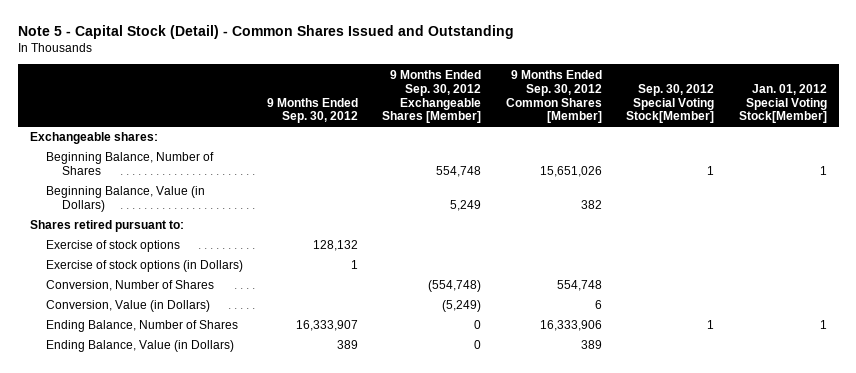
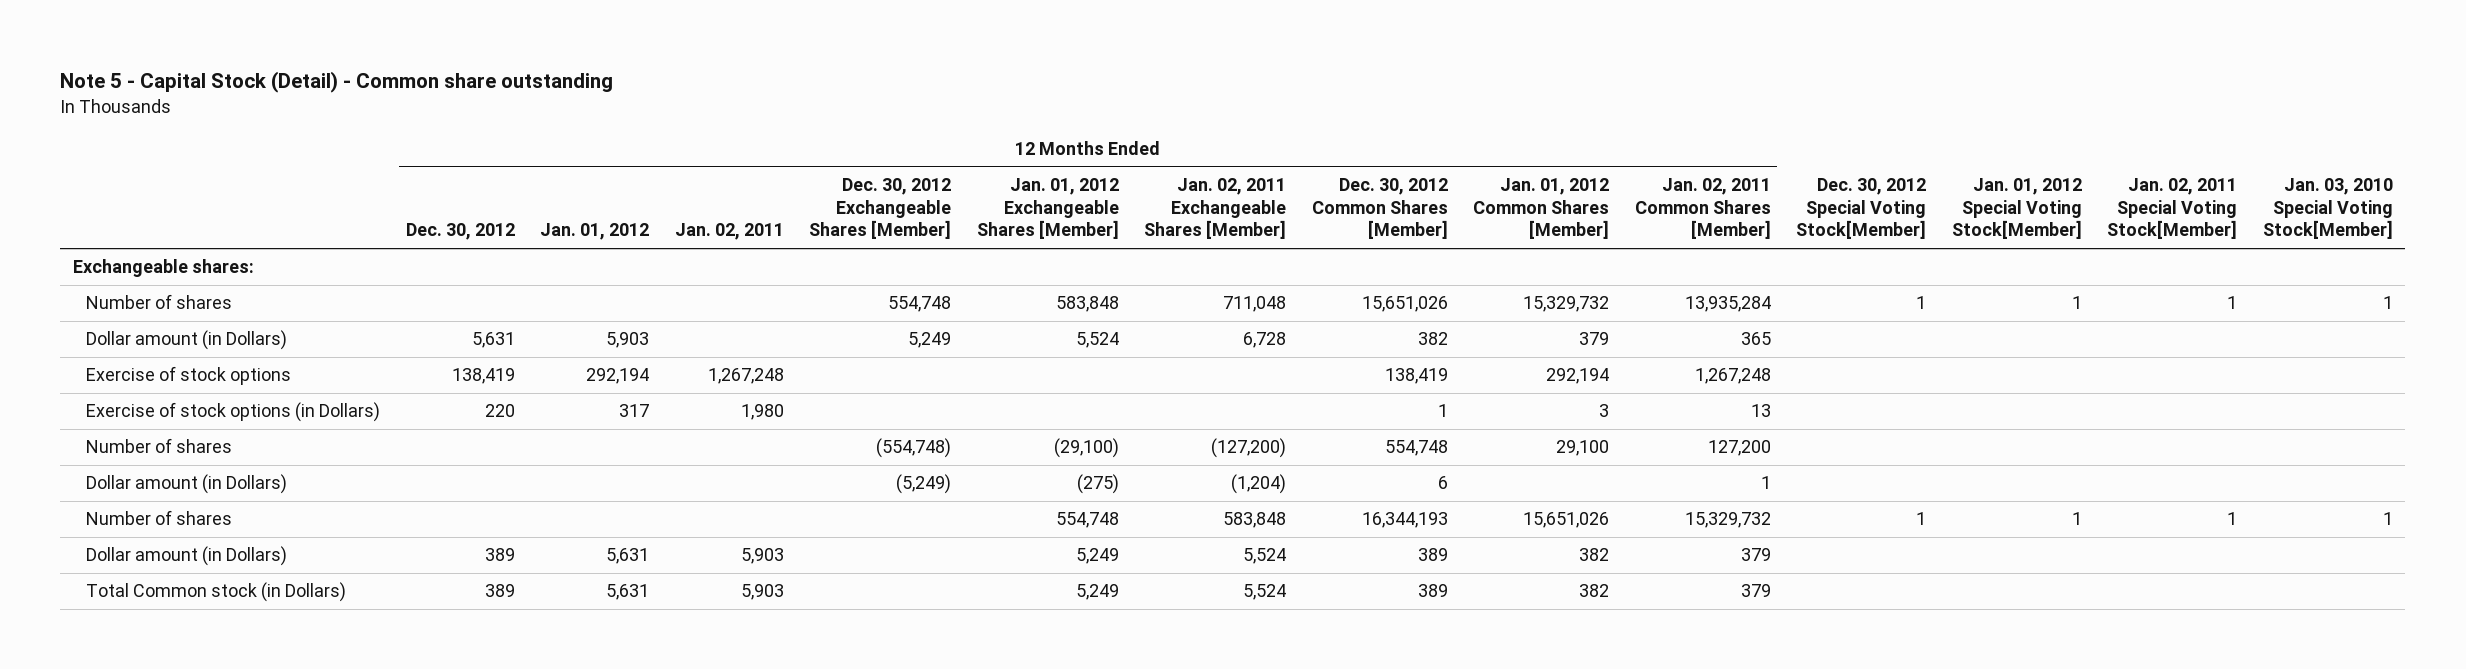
- Note 5 - Capital Stock (Detail) - Common Shares Issued and Outstanding
+ Note 5 - Capital Stock (Detail) - Common share outstanding
- | 9 Months Ended Sep. 30, 2012 | 9 Months Ended Sep. 30, 2012 Exchangeable Shares [Member] | 9 Months Ended Sep. 30, 2012 Common Shares [Member] | Sep. 30, 2012 Special Voting Stock[Member] | Jan. 01, 2012 Special Voting Stock[Member]
+ | 12 Months Ended Dec. 30, 2012 | 12 Months Ended Jan. 01, 2012 | 12 Months Ended Jan. 02, 2011 | 12 Months Ended Dec. 30, 2012 Exchangeable Shares [Member] | 12 Months Ended Jan. 01, 2012 Exchangeable Shares [Member] | 12 Months Ended Jan. 02, 2011 Exchangeable Shares [Member] | 12 Months Ended Dec. 30, 2012 Common Shares [Member] | 12 Months Ended Jan. 01, 2012 Common Shares [Member] | 12 Months Ended Jan. 02, 2011 Common Shares [Member] | Dec. 30, 2012 Special Voting Stock[Member] | Jan. 01, 2012 Special Voting Stock[Member] | Jan. 02, 2011 Special Voting Stock[Member] | Jan. 03, 2010 Special Voting Stock[Member]
- Beginning Balance, Number of Shares | | 554,748 | 15,651,026 | 1 | 1
- Beginning Balance, Value (in Dollars) | | 5,249 | 382 | |
- Shares retired pursuant to:
+ Number of shares | | | | 554,748 | 583,848 | 711,048 | 15,651,026 | 15,329,732 | 13,935,284 | 1 | 1 | 1 | 1
+ Dollar amount (in Dollars) | 5,631 | 5,903 | | 5,249 | 5,524 | 6,728 | 382 | 379 | 365 | | | |
- Conversion, Number of Shares | | (554,748) | 554,748 | |
- Conversion, Value (in Dollars) | | (5,249) | 6 | |
- Ending Balance, Number of Shares | 16,333,907 | 0 | 16,333,906 | 1 | 1
- Ending Balance, Value (in Dollars) | 389 | 0 | 389 | |
+ Number of shares | | | | (554,748) | (29,100) | (127,200) | 554,748 | 29,100 | 127,200 | | | |
+ Dollar amount (in Dollars) | | | | (5,249) | (275) | (1,204) | 6 | | 1 | | | |
+ Number of shares | | | | | 554,748 | 583,848 | 16,344,193 | 15,651,026 | 15,329,732 | 1 | 1 | 1 | 1
+ Dollar amount (in Dollars) | 389 | 5,631 | 5,903 | | 5,249 | 5,524 | 389 | 382 | 379 | | | |
+ Total Common stock (in Dollars) | 389 | 5,631 | 5,903 | | 5,249 | 5,524 | 389 | 382 | 379 | | | |

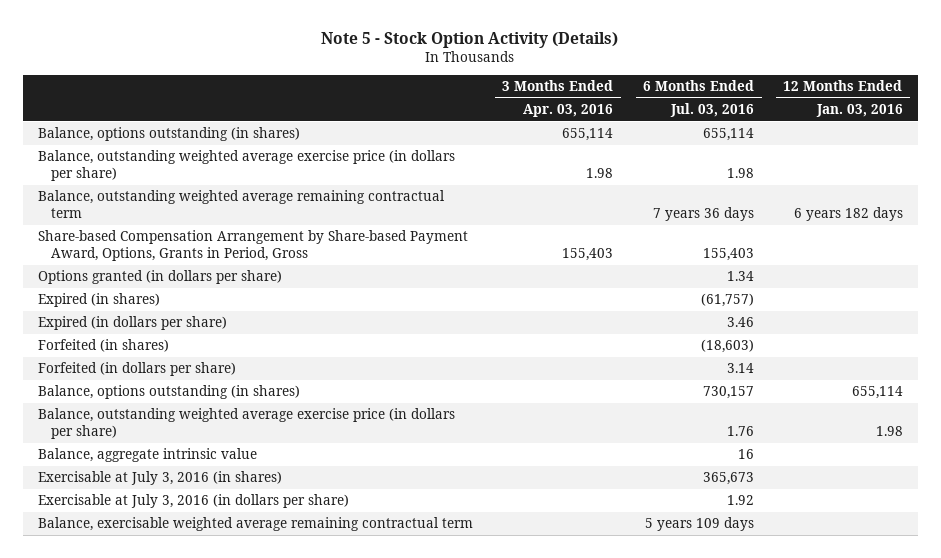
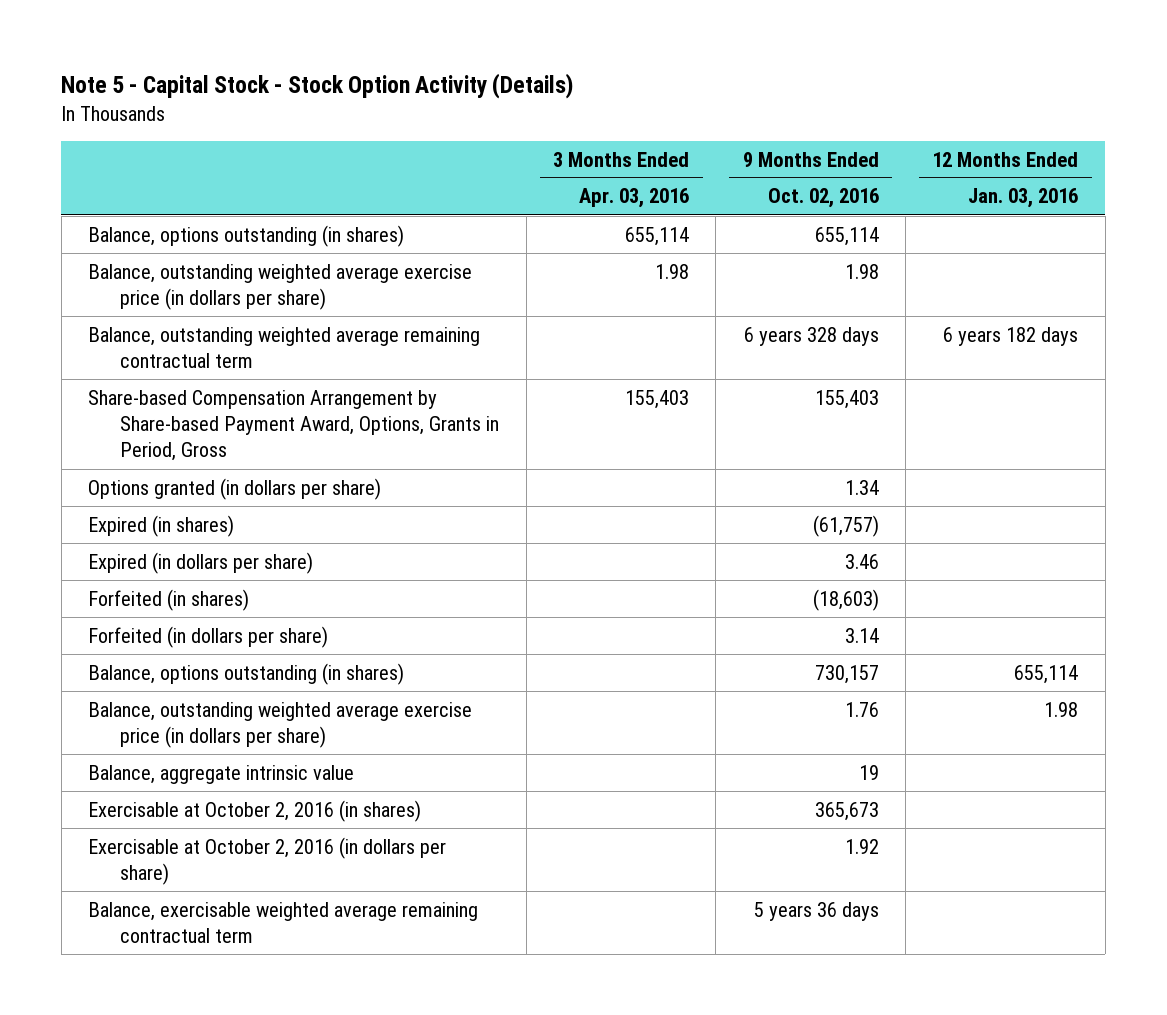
- Note 5 - Stock Option Activity (Details)
+ Note 5 - Capital Stock - Stock Option Activity (Details)
- | 3 Months Ended Apr. 03, 2016 | 6 Months Ended Jul. 03, 2016 | 12 Months Ended Jan. 03, 2016
+ | 3 Months Ended Apr. 03, 2016 | 9 Months Ended Oct. 02, 2016 | 12 Months Ended Jan. 03, 2016
- Exercisable at July 3, 2016 (in shares) | | 365,673 |
- Exercisable at July 3, 2016 (in dollars per share) | | 1.92 |
+ Exercisable at October 2, 2016 (in shares) | | 365,673 |
+ Exercisable at October 2, 2016 (in dollars per share) | | 1.92 |

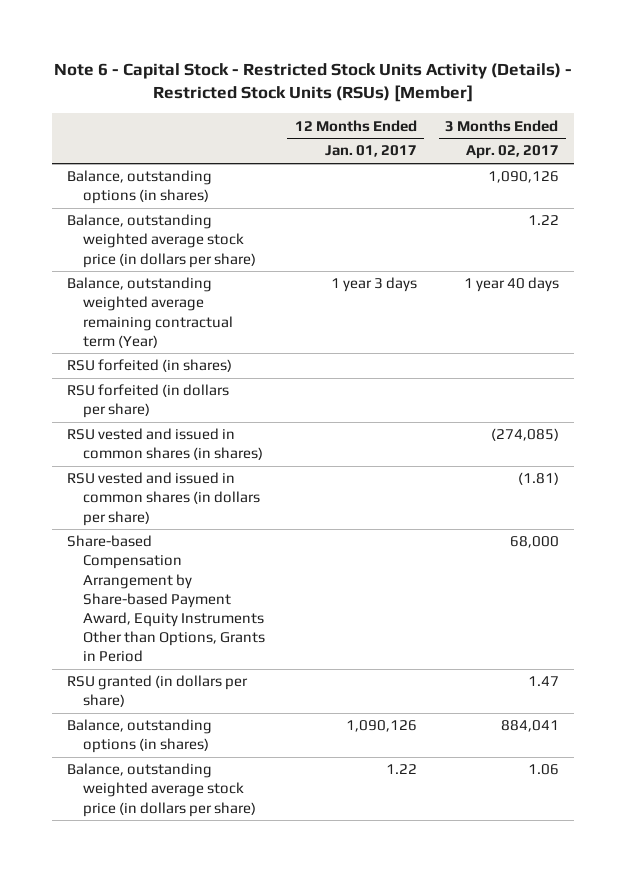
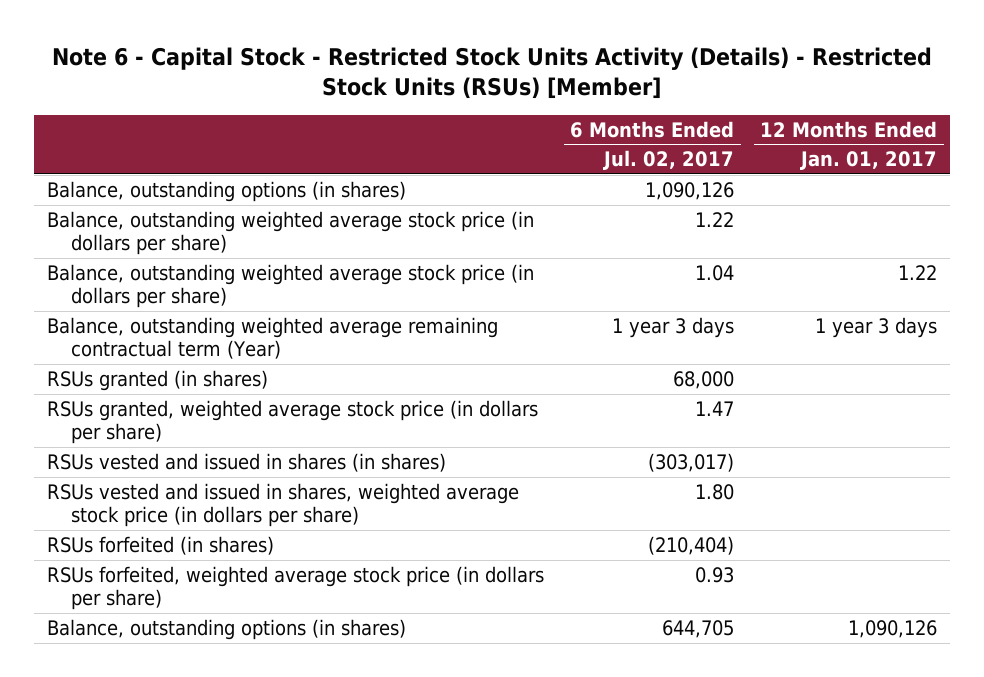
- | 12 Months Ended Jan. 01, 2017 | 3 Months Ended Apr. 02, 2017
+ | 6 Months Ended Jul. 02, 2017 | 12 Months Ended Jan. 01, 2017
moved up: Balance, outstanding weighted average stock price (in dollars per share) | 1.04 | 1.22
- RSU forfeited (in shares)
- RSU forfeited (in dollars per share)
- RSU vested and issued in common shares (in shares) | | (274,085)
- RSU vested and issued in common shares (in dollars per share) | | (1.81)
- Share-based Compensation Arrangement by Share-based Payment Award, Equity Instruments Other than Options, Grants in Period | | 68,000
- RSU granted (in dollars per share) | | 1.47
+ RSUs granted (in shares) | 68,000 |
+ RSUs granted, weighted average stock price (in dollars per share) | 1.47 |
+ RSUs vested and issued in shares (in shares) | (303,017) |
+ RSUs vested and issued in shares, weighted average stock price (in dollars per share) | 1.80 |
+ RSUs forfeited (in shares) | (210,404) |
+ RSUs forfeited, weighted average stock price (in dollars per share) | 0.93 |

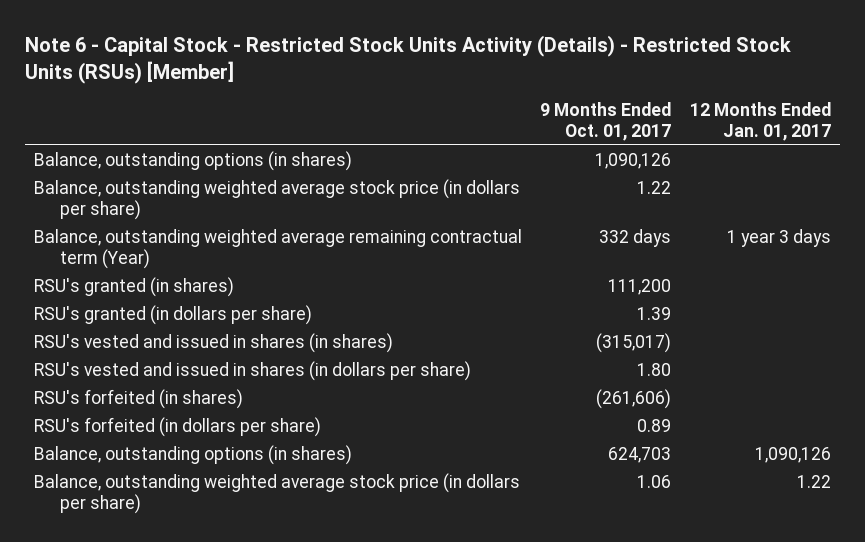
- | 6 Months Ended Jul. 02, 2017 | 12 Months Ended Jan. 01, 2017
+ | 9 Months Ended Oct. 01, 2017 | 12 Months Ended Jan. 01, 2017
- RSUs granted (in shares) | 68,000 |
- RSUs granted, weighted average stock price (in dollars per share) | 1.47 |
- RSUs vested and issued in shares (in shares) | (303,017) |
- RSUs vested and issued in shares, weighted average stock price (in dollars per share) | 1.80 |
- RSUs forfeited (in shares) | (210,404) |
- RSUs forfeited, weighted average stock price (in dollars per share) | 0.93 |
+ RSU's granted (in shares) | 111,200 |
+ RSU's granted (in dollars per share) | 1.39 |
+ RSU's vested and issued in shares (in shares) | (315,017) |
+ RSU's vested and issued in shares (in dollars per share) | 1.80 |
+ RSU's forfeited (in shares) | (261,606) |
+ RSU's forfeited (in dollars per share) | 0.89 |
moved down: Balance, outstanding weighted average stock price (in dollars per share) | 1.06 | 1.22

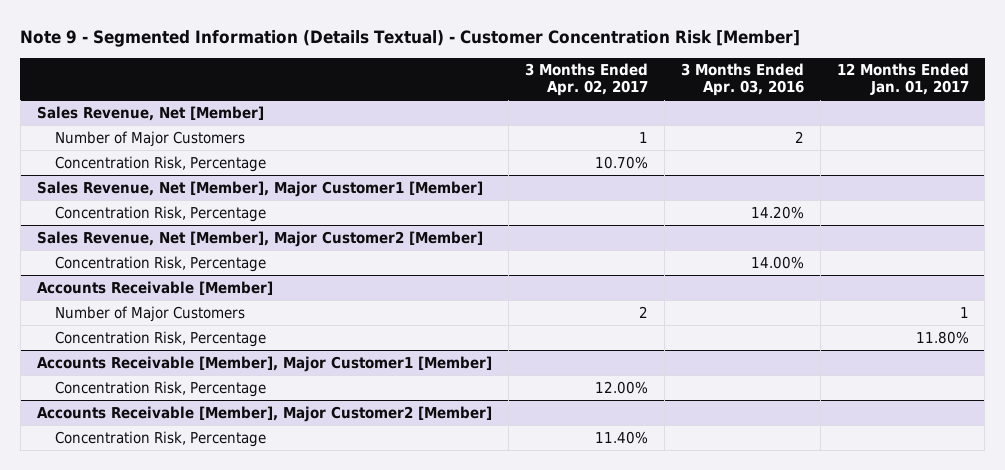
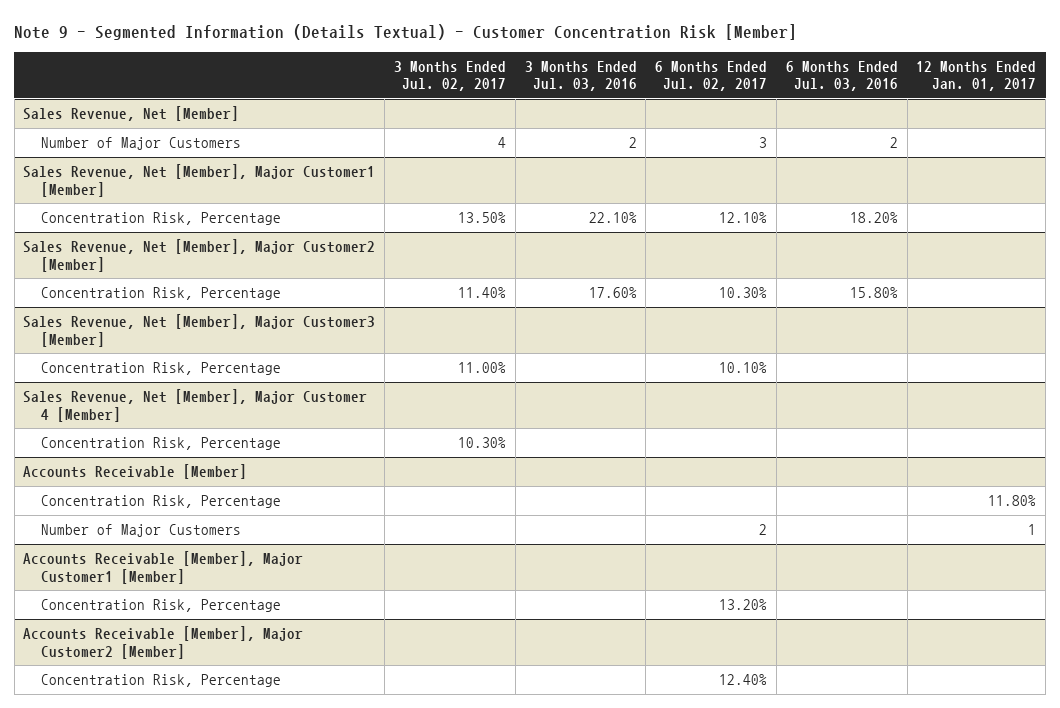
- | 3 Months Ended Apr. 02, 2017 | 3 Months Ended Apr. 03, 2016 | 12 Months Ended Jan. 01, 2017
+ | 3 Months Ended Jul. 02, 2017 | 3 Months Ended Jul. 03, 2016 | 6 Months Ended Jul. 02, 2017 | 6 Months Ended Jul. 03, 2016 | 12 Months Ended Jan. 01, 2017
@ Sales Revenue, Net [Member]
- Concentration Risk, Percentage | 10.70% | |
+ Sales Revenue, Net [Member], Major Customer3 [Member]
+ Concentration Risk, Percentage | 11.00% | | 10.10% | |
+ Sales Revenue, Net [Member], Major Customer 4 [Member]
+ Concentration Risk, Percentage | 10.30% | | | |
@ Accounts Receivable [Member]
moved down: Number of Major Customers | | | 2 | | 1

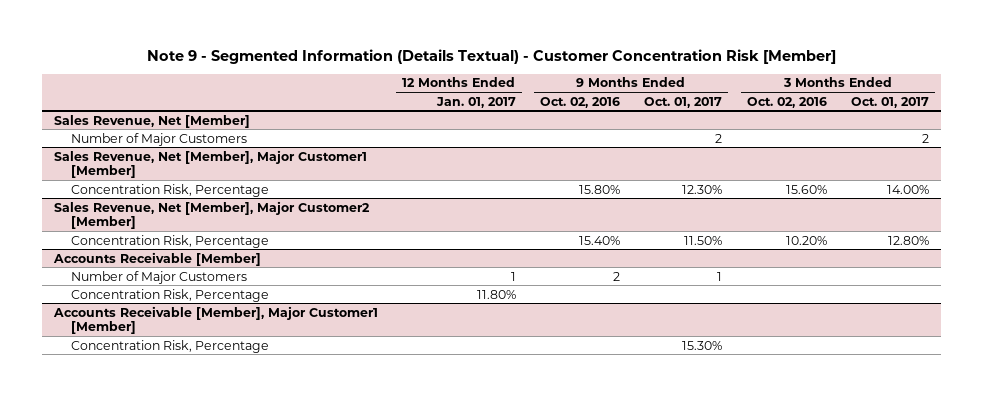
- | 3 Months Ended Jul. 02, 2017 | 3 Months Ended Jul. 03, 2016 | 6 Months Ended Jul. 02, 2017 | 6 Months Ended Jul. 03, 2016 | 12 Months Ended Jan. 01, 2017
+ | 12 Months Ended Jan. 01, 2017 | 9 Months Ended Oct. 02, 2016 | 9 Months Ended Oct. 01, 2017 | 3 Months Ended Oct. 02, 2016 | 3 Months Ended Oct. 01, 2017
- Sales Revenue, Net [Member], Major Customer3 [Member]
- Concentration Risk, Percentage | 11.00% | | 10.10% | |
- Sales Revenue, Net [Member], Major Customer 4 [Member]
- Concentration Risk, Percentage | 10.30% | | | |
@ Accounts Receivable [Member]
moved down: Concentration Risk, Percentage | 11.80% | | | |
- Accounts Receivable [Member], Major Customer2 [Member]
- Concentration Risk, Percentage | | | 12.40% | |

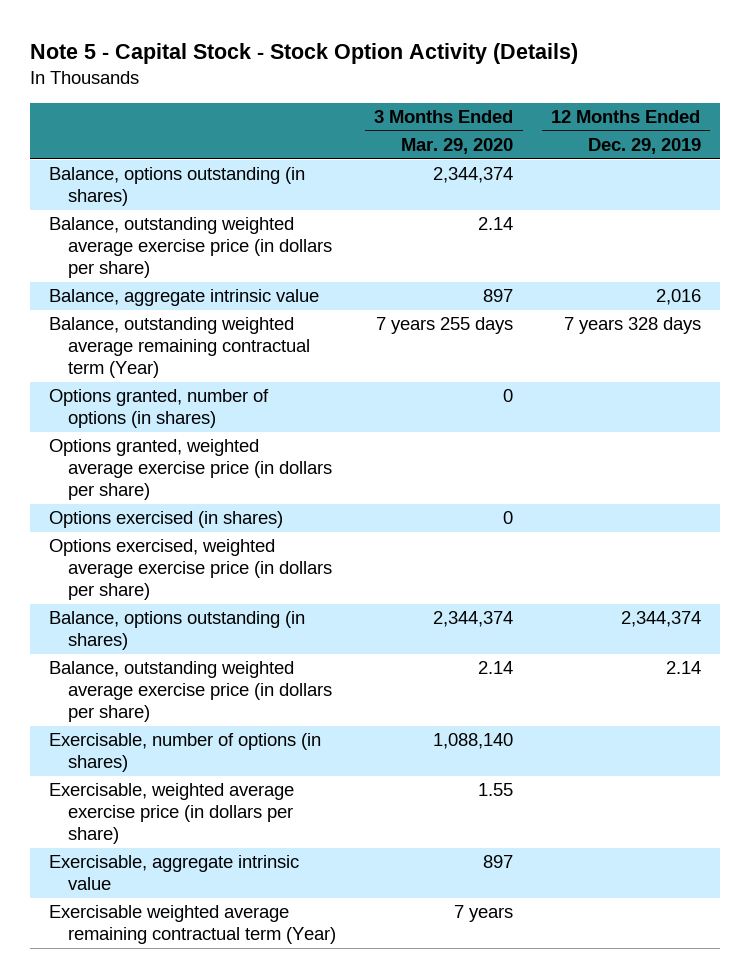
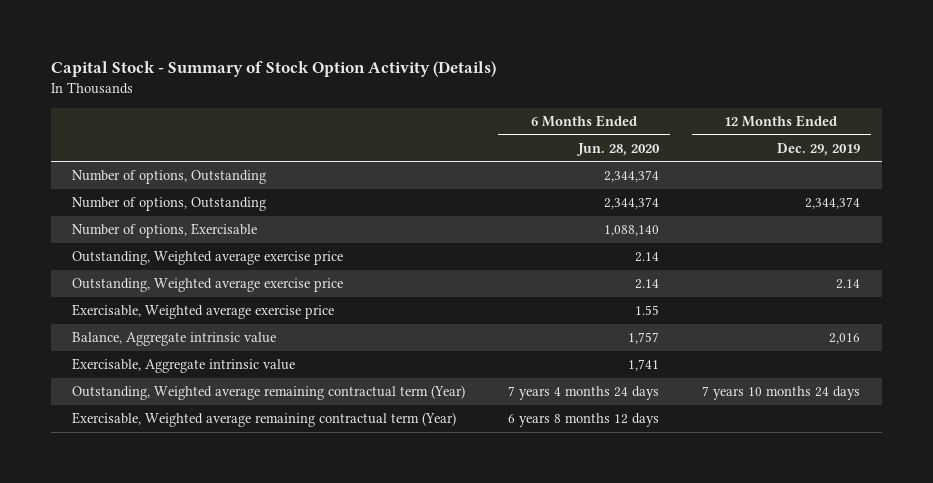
- Note 5 - Capital Stock - Stock Option Activity (Details)
+ Capital Stock - Summary of Stock Option Activity (Details)
- | 3 Months Ended Mar. 29, 2020 | 12 Months Ended Dec. 29, 2019
+ | 6 Months Ended Jun. 28, 2020 | 12 Months Ended Dec. 29, 2019
- Balance, options outstanding (in shares) | 2,344,374 |
- Balance, outstanding weighted average exercise price (in dollars per share) | 2.14 |
- Balance, aggregate intrinsic value | 897 | 2,016
- Balance, outstanding weighted average remaining contractual term (Year) | 7 years 255 days | 7 years 328 days
- Options granted, number of options (in shares) | 0 |
- Options granted, weighted average exercise price (in dollars per share)
- Options exercised (in shares) | 0 |
- Options exercised, weighted average exercise price (in dollars per share)
- Balance, options outstanding (in shares) | 2,344,374 | 2,344,374
- Balance, outstanding weighted average exercise price (in dollars per share) | 2.14 | 2.14
- Exercisable, number of options (in shares) | 1,088,140 |
- Exercisable, weighted average exercise price (in dollars per share) | 1.55 |
- Exercisable, aggregate intrinsic value | 897 |
- Exercisable weighted average remaining contractual term (Year) | 7 years |
+ Number of options, Outstanding | 2,344,374 |
+ Number of options, Outstanding | 2,344,374 | 2,344,374
+ Number of options, Exercisable | 1,088,140 |
+ Outstanding, Weighted average exercise price | 2.14 |
+ Outstanding, Weighted average exercise price | 2.14 | 2.14
+ Exercisable, Weighted average exercise price | 1.55 |
+ Balance, Aggregate intrinsic value | 1,757 | 2,016
+ Exercisable, Aggregate intrinsic value | 1,741 |
+ Outstanding, Weighted average remaining contractual term (Year) | 7 years 4 months 24 days | 7 years 10 months 24 days
+ Exercisable, Weighted average remaining contractual term (Year) | 6 years 8 months 12 days |

